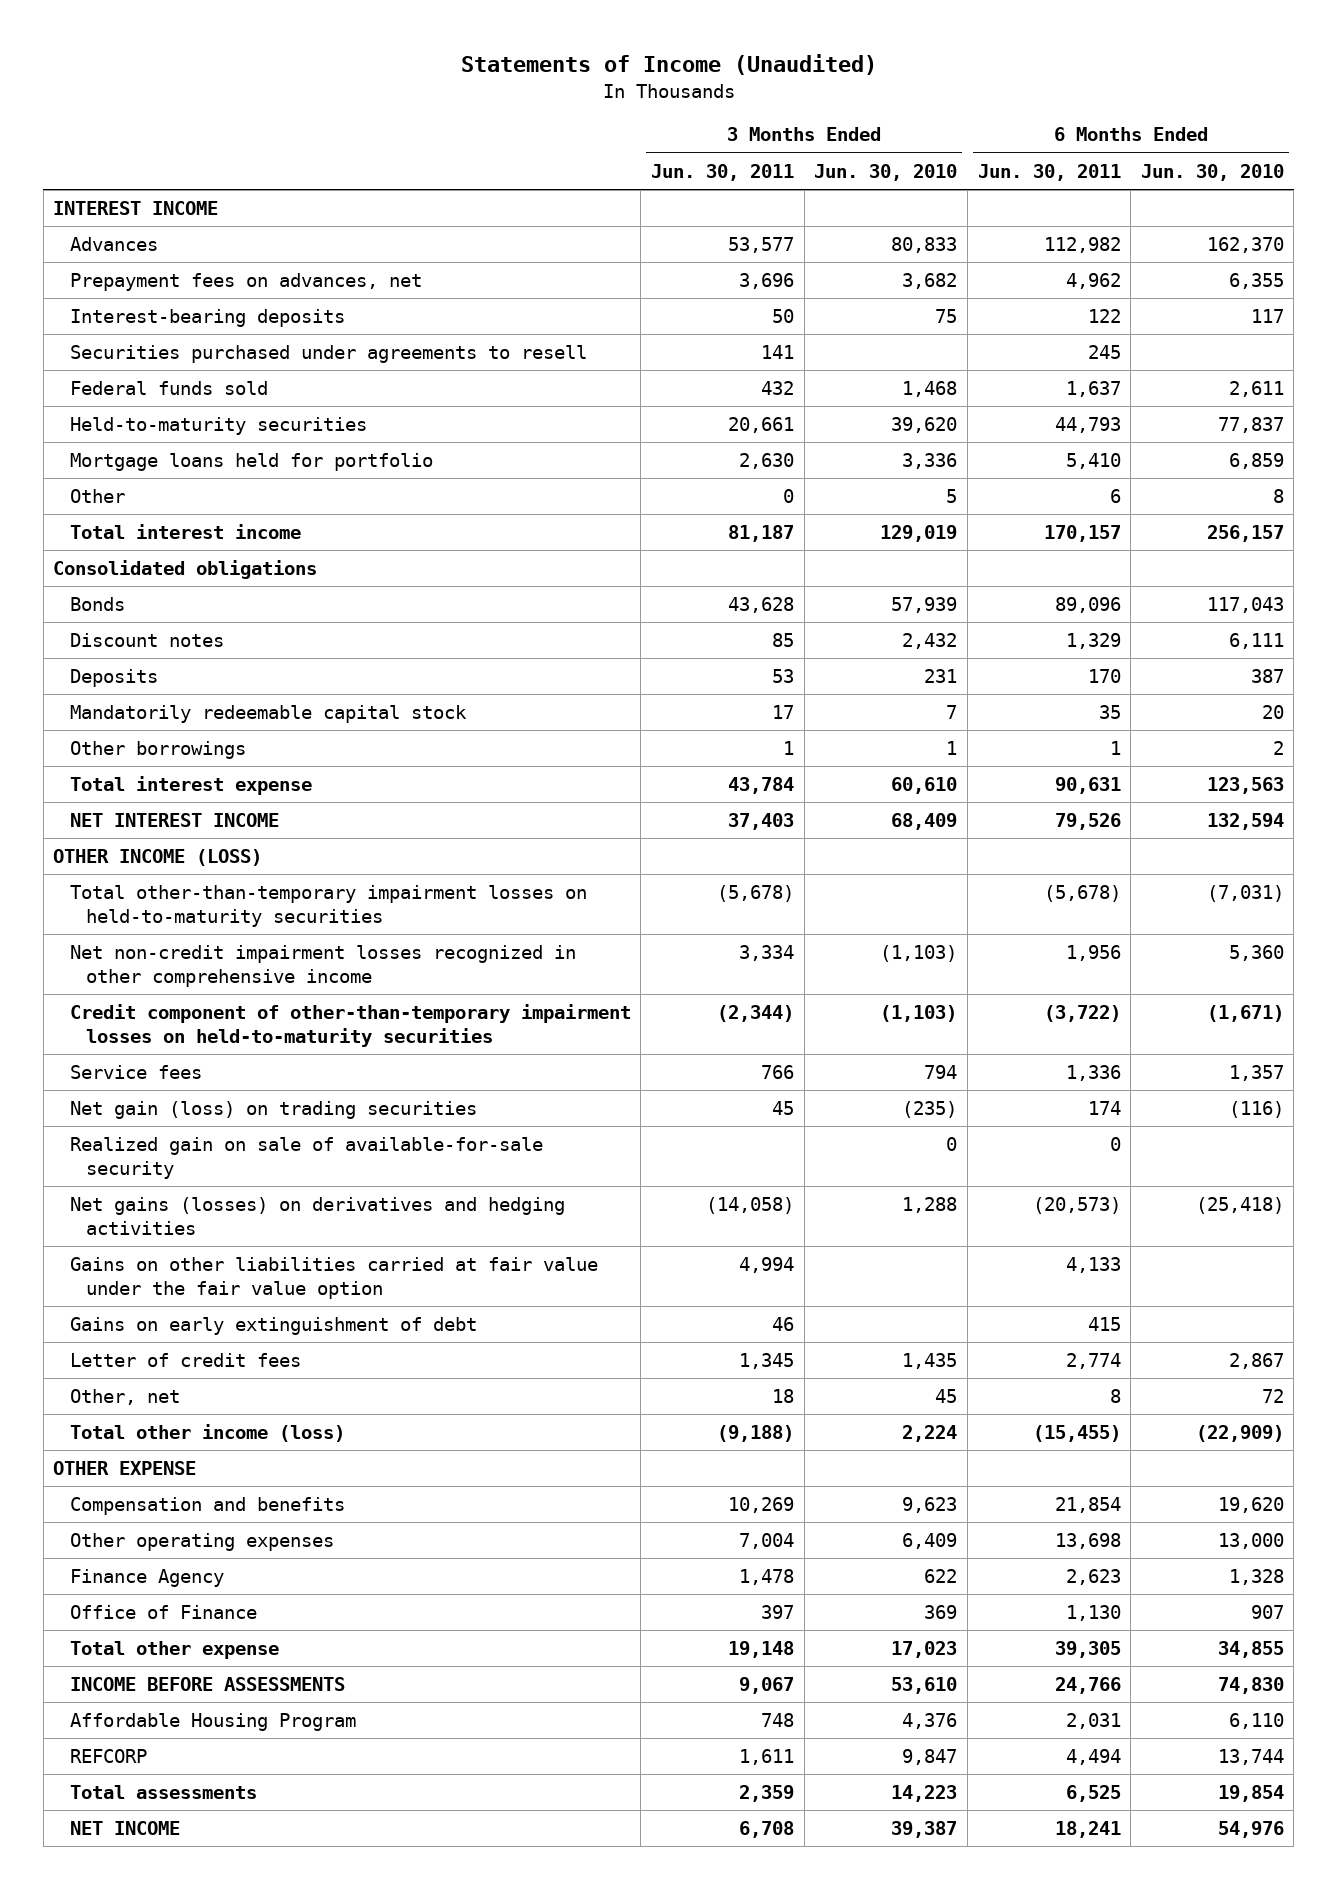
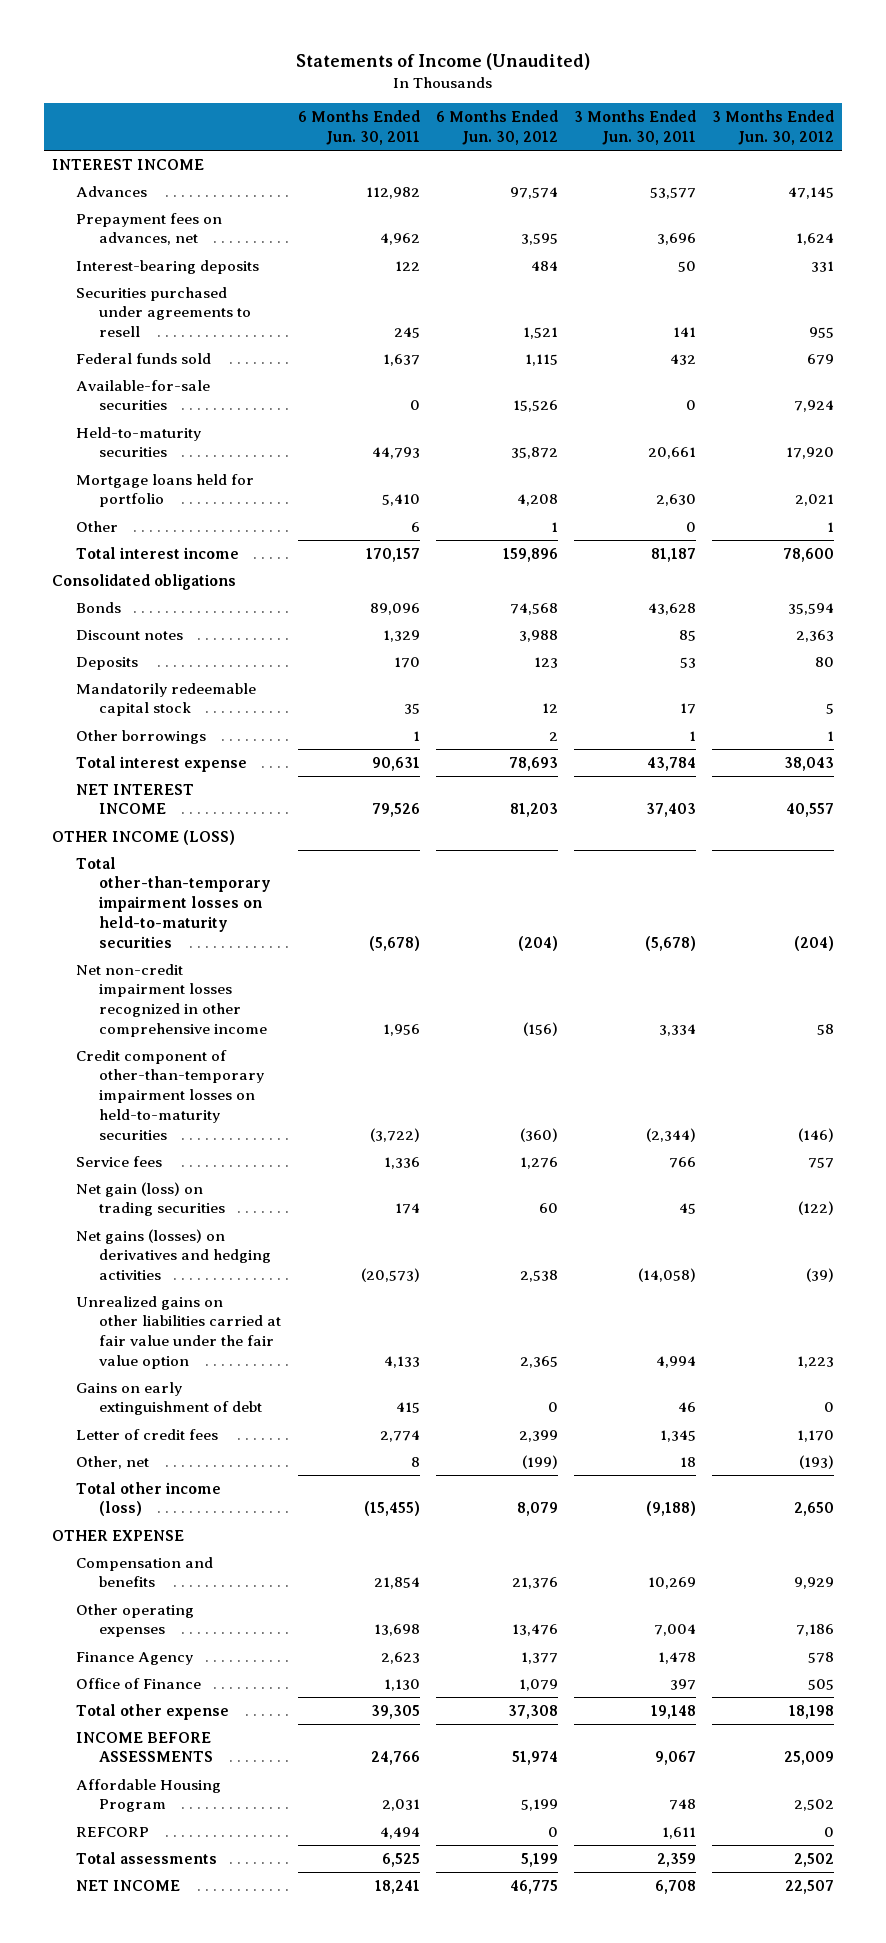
- | 3 Months Ended Jun. 30, 2011 | 3 Months Ended Jun. 30, 2010 | 6 Months Ended Jun. 30, 2011 | 6 Months Ended Jun. 30, 2010
+ | 6 Months Ended Jun. 30, 2011 | 6 Months Ended Jun. 30, 2012 | 3 Months Ended Jun. 30, 2011 | 3 Months Ended Jun. 30, 2012
+ Available-for-sale securities | 0 | 15,526 | 0 | 7,924
- Realized gain on sale of available-for-sale security | | 0 | 0 |
- Gains on other liabilities carried at fair value under the fair value option | 4,994 | | 4,133 |
+ Unrealized gains on other liabilities carried at fair value under the fair value option | 4,133 | 2,365 | 4,994 | 1,223

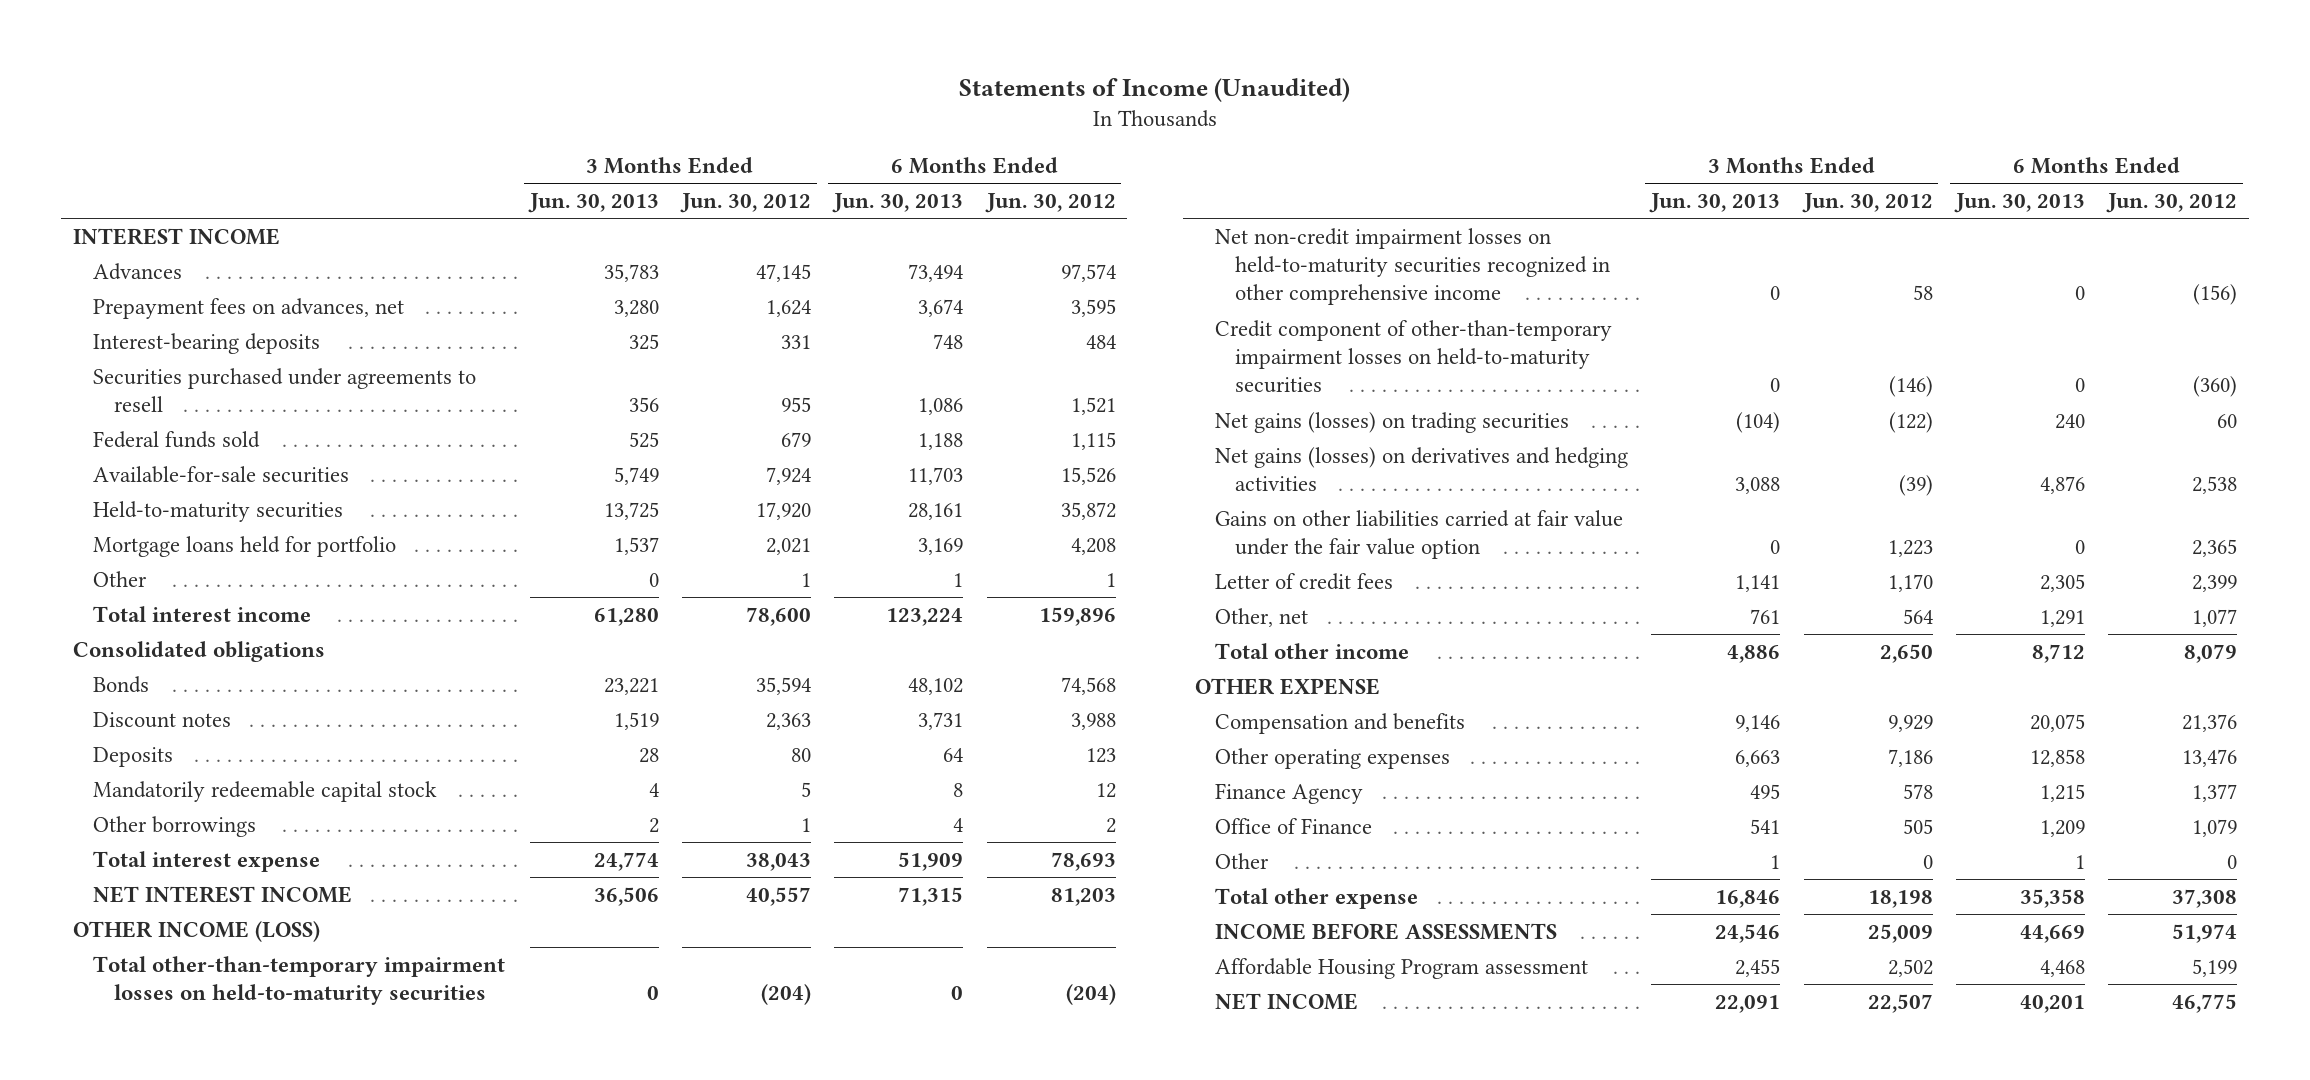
- | 6 Months Ended Jun. 30, 2011 | 6 Months Ended Jun. 30, 2012 | 3 Months Ended Jun. 30, 2011 | 3 Months Ended Jun. 30, 2012
+ | 3 Months Ended Jun. 30, 2013 | 3 Months Ended Jun. 30, 2012 | 6 Months Ended Jun. 30, 2013 | 6 Months Ended Jun. 30, 2012
- Net non-credit impairment losses recognized in other comprehensive income | 1,956 | (156) | 3,334 | 58
+ Net non-credit impairment losses on held-to-maturity securities recognized in other comprehensive income | 0 | 58 | 0 | (156)
- Service fees | 1,336 | 1,276 | 766 | 757
- Net gain (loss) on trading securities | 174 | 60 | 45 | (122)
+ Net gains (losses) on trading securities | (104) | (122) | 240 | 60
- Unrealized gains on other liabilities carried at fair value under the fair value option | 4,133 | 2,365 | 4,994 | 1,223
- Gains on early extinguishment of debt | 415 | 0 | 46 | 0
+ Gains on other liabilities carried at fair value under the fair value option | 0 | 1,223 | 0 | 2,365
- Other, net | 8 | (199) | 18 | (193)
- Total other income (loss) | (15,455) | 8,079 | (9,188) | 2,650
+ Other, net | 761 | 564 | 1,291 | 1,077
+ Total other income | 4,886 | 2,650 | 8,712 | 8,079
+ Other | 1 | 0 | 1 | 0
- Affordable Housing Program | 2,031 | 5,199 | 748 | 2,502
- REFCORP | 4,494 | 0 | 1,611 | 0
- Total assessments | 6,525 | 5,199 | 2,359 | 2,502
+ Affordable Housing Program assessment | 2,455 | 2,502 | 4,468 | 5,199

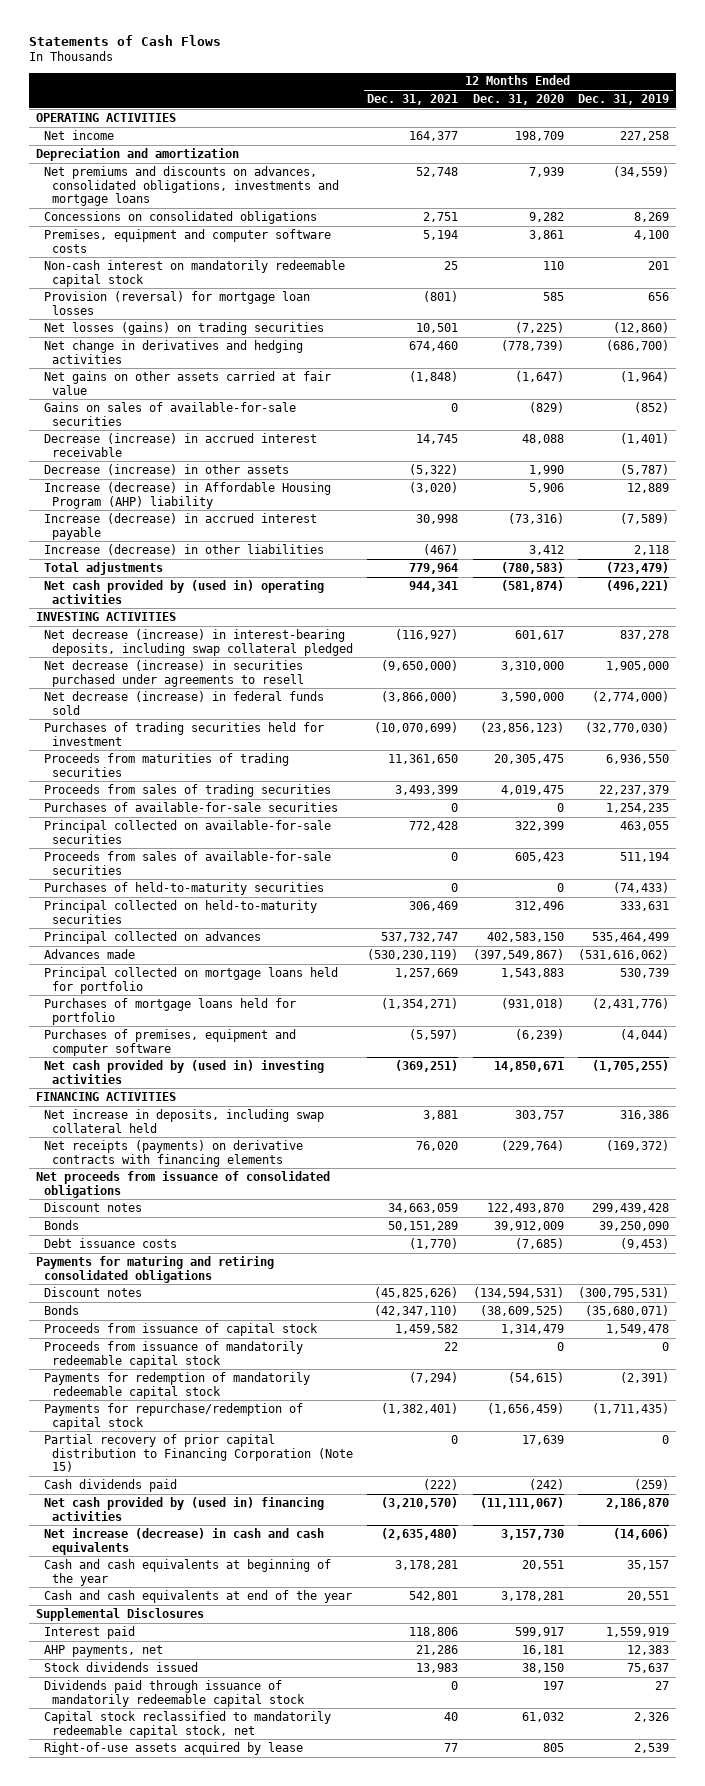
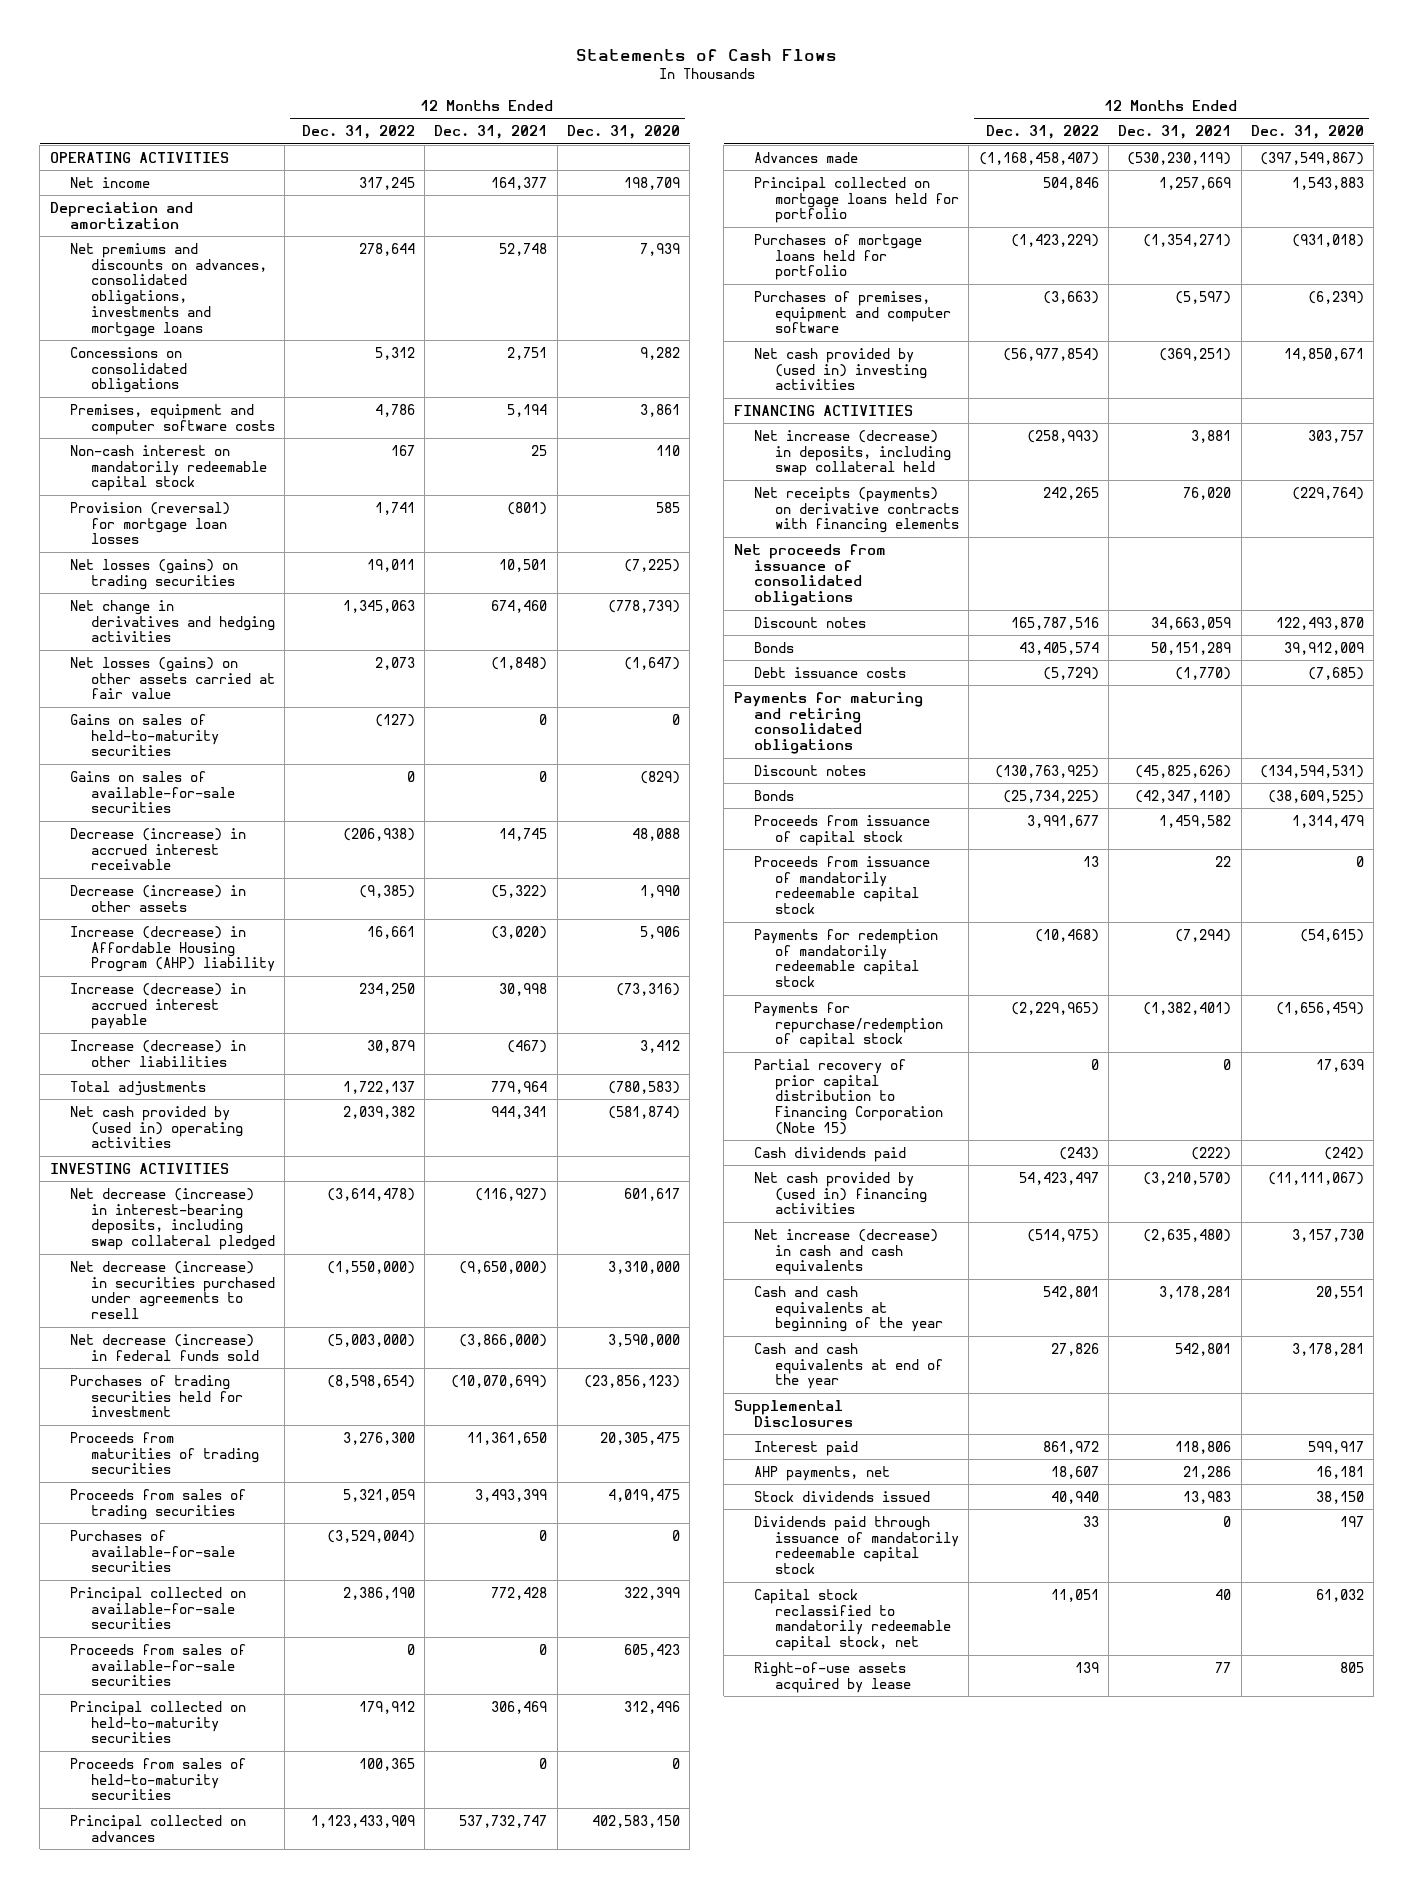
- | 12 Months Ended Dec. 31, 2021 | 12 Months Ended Dec. 31, 2020 | 12 Months Ended Dec. 31, 2019
+ | 12 Months Ended Dec. 31, 2022 | 12 Months Ended Dec. 31, 2021 | 12 Months Ended Dec. 31, 2020
- Net gains on other assets carried at fair value | (1,848) | (1,647) | (1,964)
+ Net losses (gains) on other assets carried at fair value | 2,073 | (1,848) | (1,647)
+ Gains on sales of held-to-maturity securities | (127) | 0 | 0
- Purchases of held-to-maturity securities | 0 | 0 | (74,433)
+ Proceeds from sales of held-to-maturity securities | 100,365 | 0 | 0
- Net increase in deposits, including swap collateral held | 3,881 | 303,757 | 316,386
+ Net increase (decrease) in deposits, including swap collateral held | (258,993) | 3,881 | 303,757

